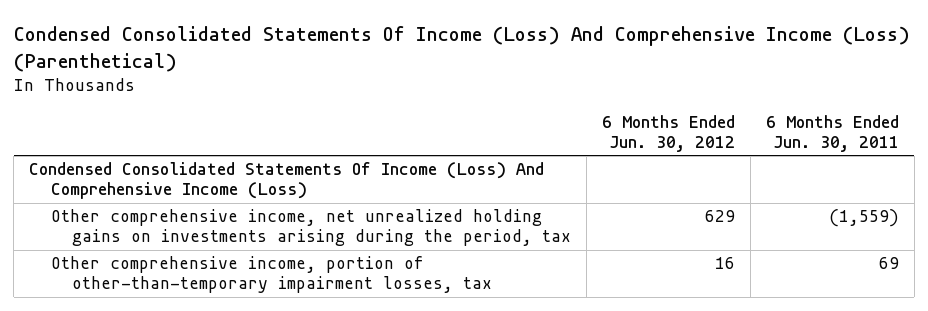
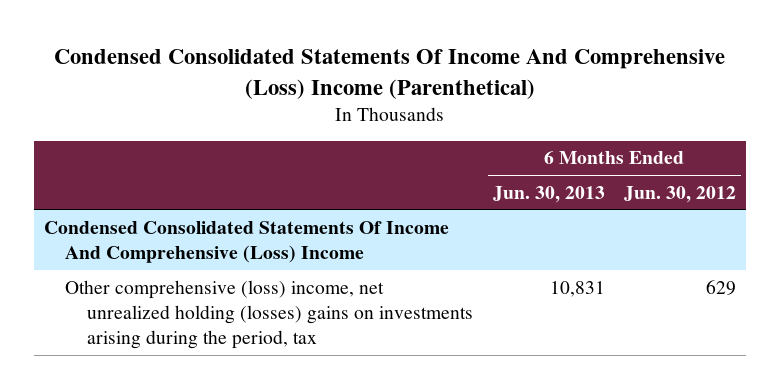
- Condensed Consolidated Statements Of Income (Loss) And Comprehensive Income (Loss) (Parenthetical)
+ Condensed Consolidated Statements Of Income And Comprehensive (Loss) Income (Parenthetical)
- | 6 Months Ended Jun. 30, 2012 | 6 Months Ended Jun. 30, 2011
+ | 6 Months Ended Jun. 30, 2013 | 6 Months Ended Jun. 30, 2012
- Condensed Consolidated Statements Of Income (Loss) And Comprehensive Income (Loss)
- Other comprehensive income, net unrealized holding gains on investments arising during the period, tax | 629 | (1,559)
- Other comprehensive income, portion of other-than-temporary impairment losses, tax | 16 | 69
+ Condensed Consolidated Statements Of Income And Comprehensive (Loss) Income
+ Other comprehensive (loss) income, net unrealized holding (losses) gains on investments arising during the period, tax | 10,831 | 629

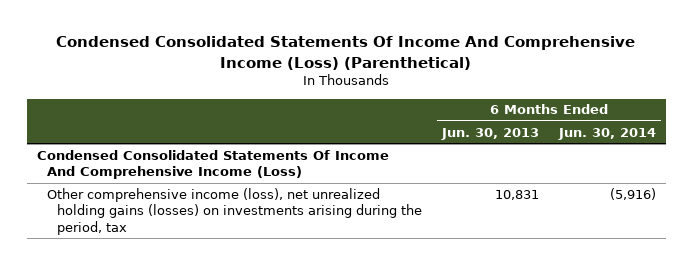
- Condensed Consolidated Statements Of Income And Comprehensive (Loss) Income (Parenthetical)
+ Condensed Consolidated Statements Of Income And Comprehensive Income (Loss) (Parenthetical)
- | 6 Months Ended Jun. 30, 2013 | 6 Months Ended Jun. 30, 2012
+ | 6 Months Ended Jun. 30, 2013 | 6 Months Ended Jun. 30, 2014
- Condensed Consolidated Statements Of Income And Comprehensive (Loss) Income
- Other comprehensive (loss) income, net unrealized holding (losses) gains on investments arising during the period, tax | 10,831 | 629
+ Condensed Consolidated Statements Of Income And Comprehensive Income (Loss)
+ Other comprehensive income (loss), net unrealized holding gains (losses) on investments arising during the period, tax | 10,831 | (5,916)

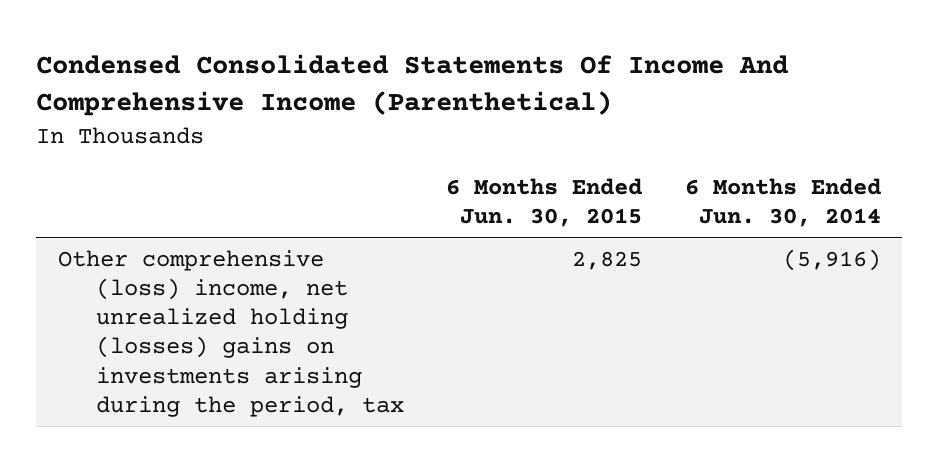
- Condensed Consolidated Statements Of Income And Comprehensive Income (Loss) (Parenthetical)
+ Condensed Consolidated Statements Of Income And Comprehensive Income (Parenthetical)
- | 6 Months Ended Jun. 30, 2013 | 6 Months Ended Jun. 30, 2014
+ | 6 Months Ended Jun. 30, 2015 | 6 Months Ended Jun. 30, 2014
- Condensed Consolidated Statements Of Income And Comprehensive Income (Loss)
- Other comprehensive income (loss), net unrealized holding gains (losses) on investments arising during the period, tax | 10,831 | (5,916)
+ Other comprehensive (loss) income, net unrealized holding (losses) gains on investments arising during the period, tax | 2,825 | (5,916)

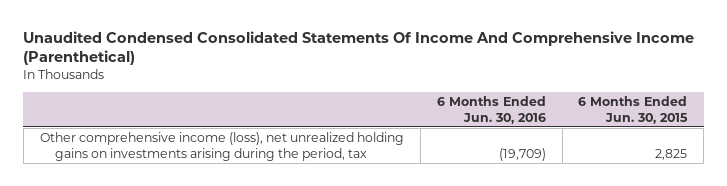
- Condensed Consolidated Statements Of Income And Comprehensive Income (Parenthetical)
+ Unaudited Condensed Consolidated Statements Of Income And Comprehensive Income (Parenthetical)
- | 6 Months Ended Jun. 30, 2015 | 6 Months Ended Jun. 30, 2014
+ | 6 Months Ended Jun. 30, 2016 | 6 Months Ended Jun. 30, 2015
- Other comprehensive (loss) income, net unrealized holding (losses) gains on investments arising during the period, tax | 2,825 | (5,916)
+ Other comprehensive income (loss), net unrealized holding gains on investments arising during the period, tax | (19,709) | 2,825

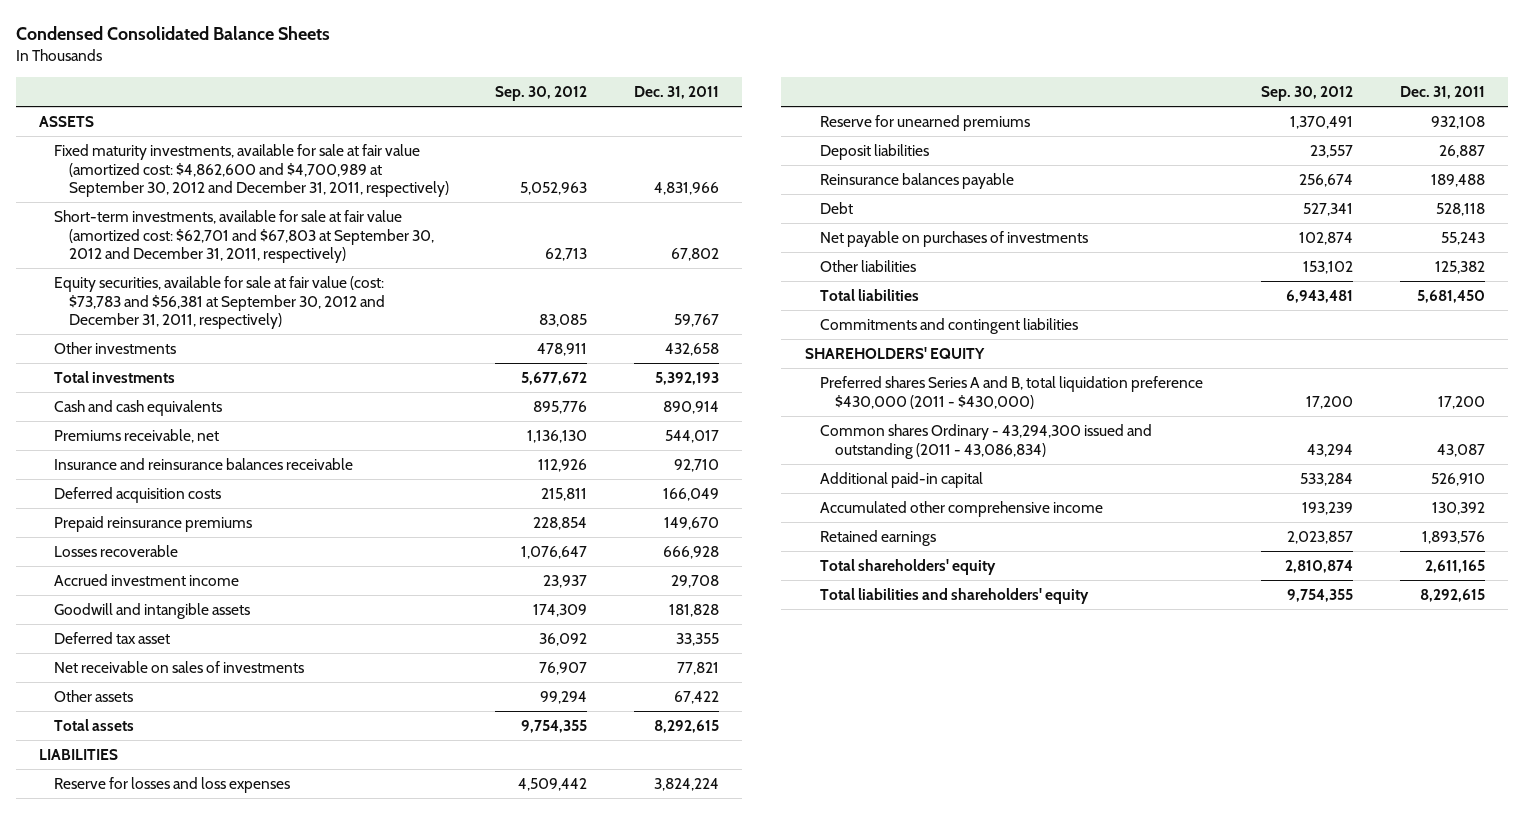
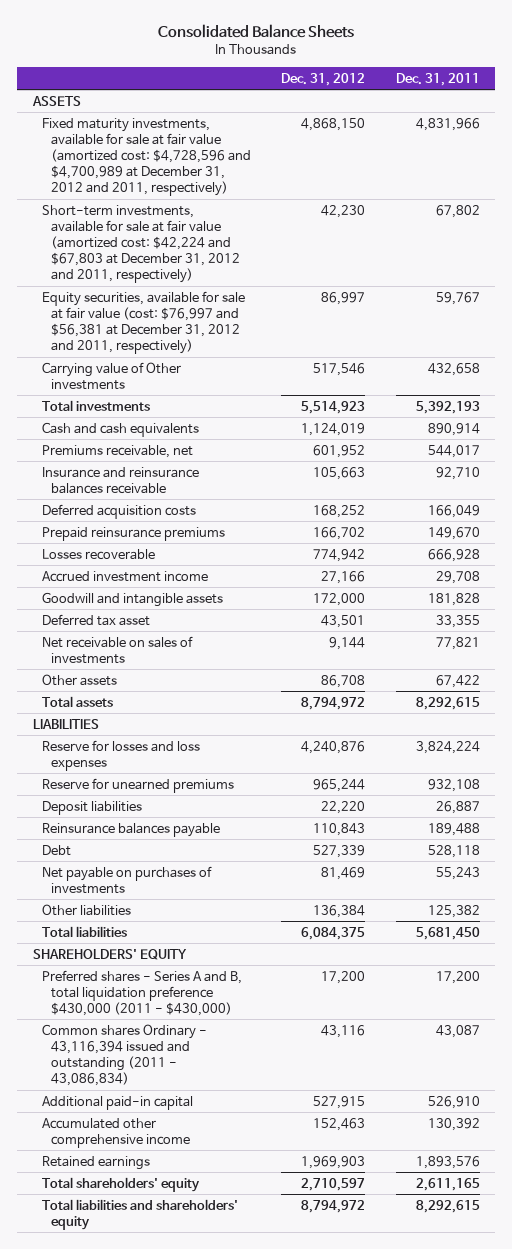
- Condensed Consolidated Balance Sheets
+ Consolidated Balance Sheets
- | Sep. 30, 2012 | Dec. 31, 2011
+ | Dec. 31, 2012 | Dec. 31, 2011
- Fixed maturity investments, available for sale at fair value (amortized cost: $4,862,600 and $4,700,989 at September 30, 2012 and December 31, 2011, respectively) | 5,052,963 | 4,831,966
- Short-term investments, available for sale at fair value (amortized cost: $62,701 and $67,803 at September 30, 2012 and December 31, 2011, respectively) | 62,713 | 67,802
- Equity securities, available for sale at fair value (cost: $73,783 and $56,381 at September 30, 2012 and December 31, 2011, respectively) | 83,085 | 59,767
- Other investments | 478,911 | 432,658
+ Fixed maturity investments, available for sale at fair value (amortized cost: $4,728,596 and $4,700,989 at December 31, 2012 and 2011, respectively) | 4,868,150 | 4,831,966
+ Short-term investments, available for sale at fair value (amortized cost: $42,224 and $67,803 at December 31, 2012 and 2011, respectively) | 42,230 | 67,802
+ Equity securities, available for sale at fair value (cost: $76,997 and $56,381 at December 31, 2012 and 2011, respectively) | 86,997 | 59,767
+ Carrying value of Other investments | 517,546 | 432,658
- Commitments and contingent liabilities
- Preferred shares Series A and B, total liquidation preference $430,000 (2011 - $430,000) | 17,200 | 17,200
- Common shares Ordinary - 43,294,300 issued and outstanding (2011 - 43,086,834) | 43,294 | 43,087
+ Preferred shares - Series A and B, total liquidation preference $430,000 (2011 - $430,000) | 17,200 | 17,200
+ Common shares Ordinary - 43,116,394 issued and outstanding (2011 - 43,086,834) | 43,116 | 43,087

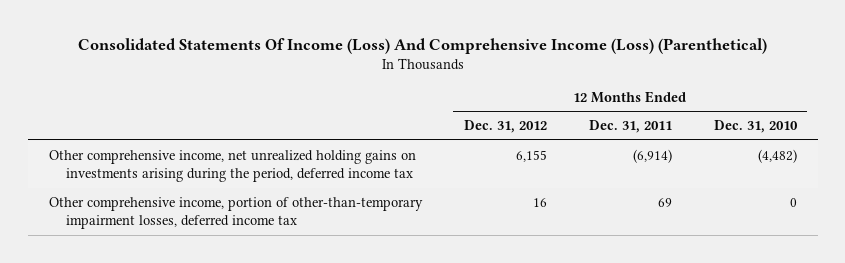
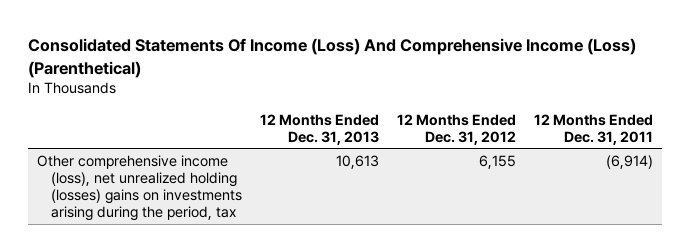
- | 12 Months Ended Dec. 31, 2012 | 12 Months Ended Dec. 31, 2011 | 12 Months Ended Dec. 31, 2010
+ | 12 Months Ended Dec. 31, 2013 | 12 Months Ended Dec. 31, 2012 | 12 Months Ended Dec. 31, 2011
- Other comprehensive income, net unrealized holding gains on investments arising during the period, deferred income tax | 6,155 | (6,914) | (4,482)
- Other comprehensive income, portion of other-than-temporary impairment losses, deferred income tax | 16 | 69 | 0
+ Other comprehensive income (loss), net unrealized holding (losses) gains on investments arising during the period, tax | 10,613 | 6,155 | (6,914)

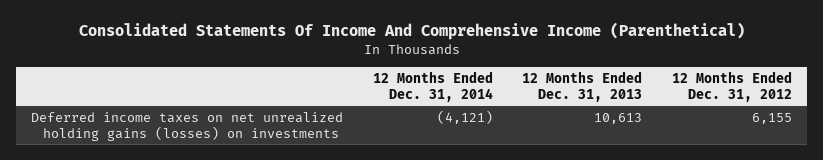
- Consolidated Statements Of Income (Loss) And Comprehensive Income (Loss) (Parenthetical)
+ Consolidated Statements Of Income And Comprehensive Income (Parenthetical)
- | 12 Months Ended Dec. 31, 2013 | 12 Months Ended Dec. 31, 2012 | 12 Months Ended Dec. 31, 2011
+ | 12 Months Ended Dec. 31, 2014 | 12 Months Ended Dec. 31, 2013 | 12 Months Ended Dec. 31, 2012
- Other comprehensive income (loss), net unrealized holding (losses) gains on investments arising during the period, tax | 10,613 | 6,155 | (6,914)
+ Deferred income taxes on net unrealized holding gains (losses) on investments | (4,121) | 10,613 | 6,155

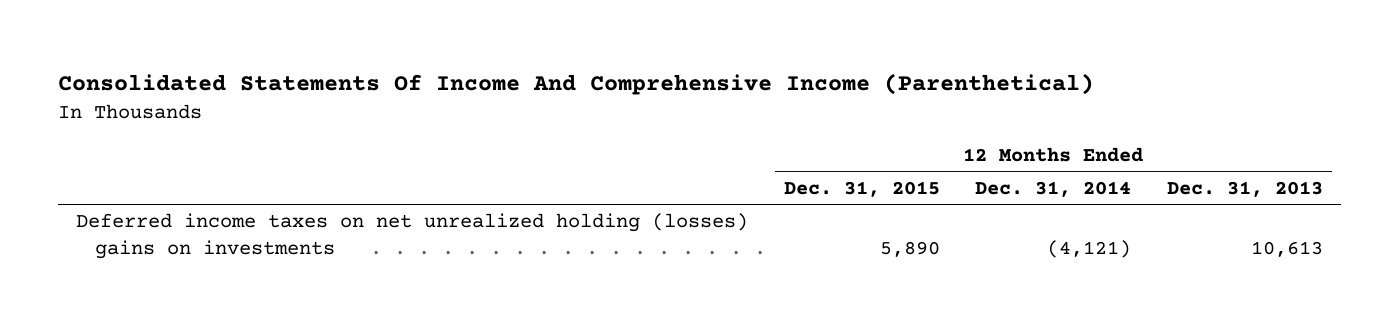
- | 12 Months Ended Dec. 31, 2014 | 12 Months Ended Dec. 31, 2013 | 12 Months Ended Dec. 31, 2012
+ | 12 Months Ended Dec. 31, 2015 | 12 Months Ended Dec. 31, 2014 | 12 Months Ended Dec. 31, 2013
- Deferred income taxes on net unrealized holding gains (losses) on investments | (4,121) | 10,613 | 6,155
+ Deferred income taxes on net unrealized holding (losses) gains on investments | 5,890 | (4,121) | 10,613

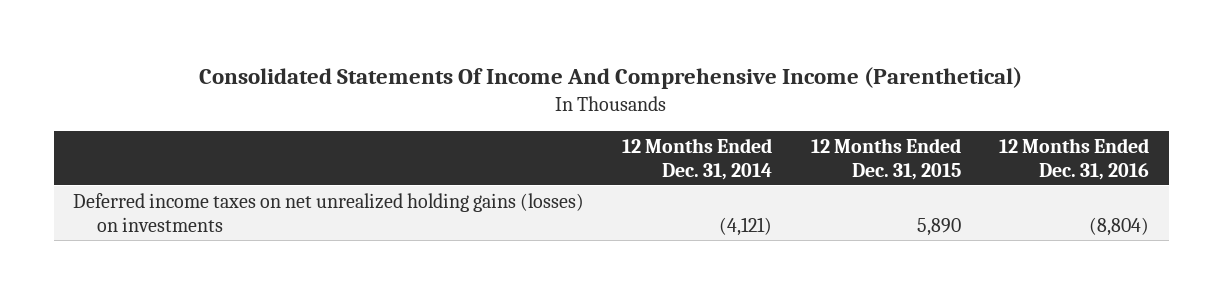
- | 12 Months Ended Dec. 31, 2015 | 12 Months Ended Dec. 31, 2014 | 12 Months Ended Dec. 31, 2013
+ | 12 Months Ended Dec. 31, 2014 | 12 Months Ended Dec. 31, 2015 | 12 Months Ended Dec. 31, 2016
- Deferred income taxes on net unrealized holding (losses) gains on investments | 5,890 | (4,121) | 10,613
+ Deferred income taxes on net unrealized holding gains (losses) on investments | (4,121) | 5,890 | (8,804)

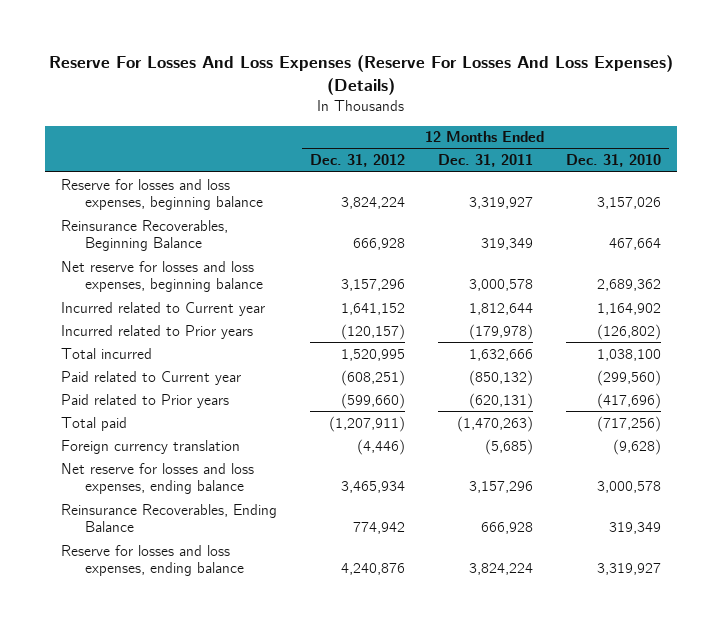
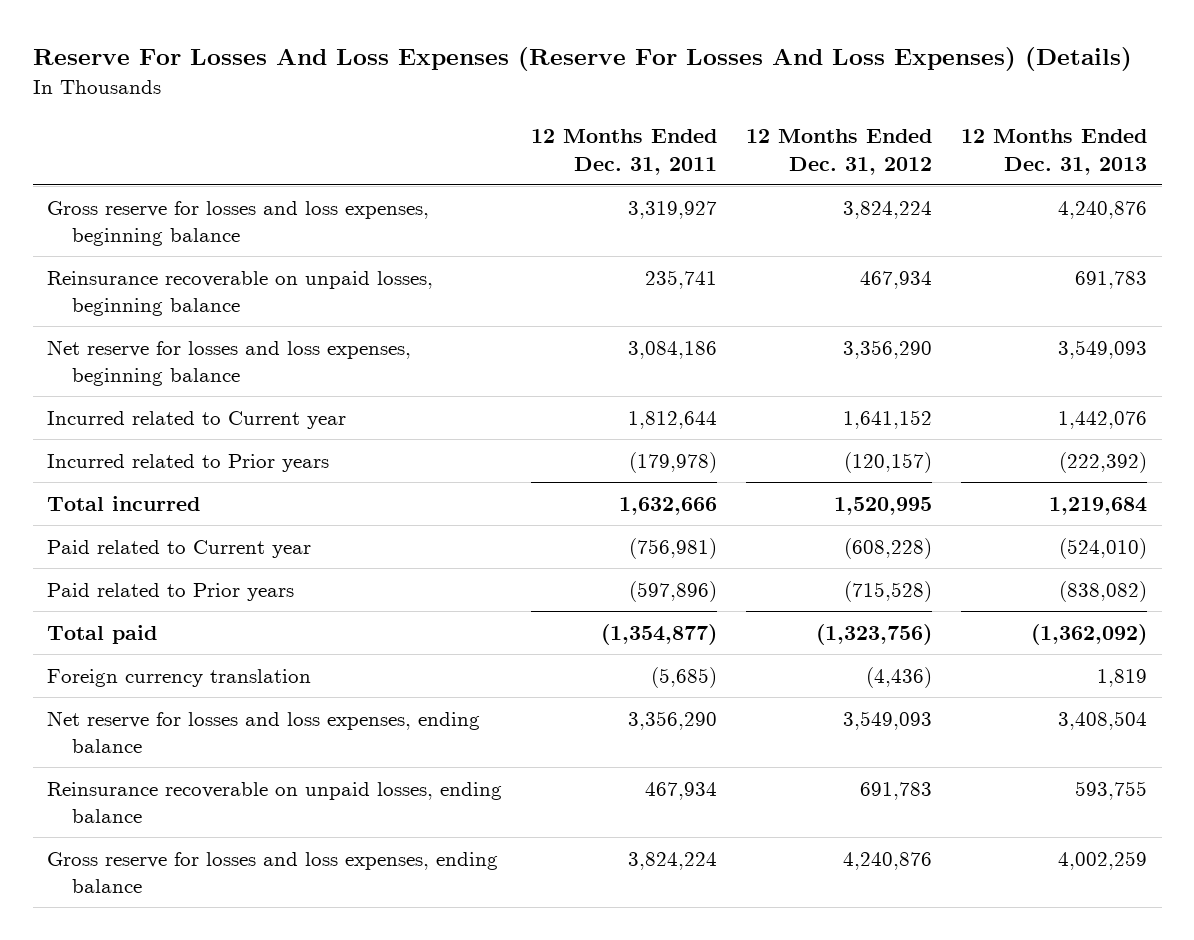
- | 12 Months Ended Dec. 31, 2012 | 12 Months Ended Dec. 31, 2011 | 12 Months Ended Dec. 31, 2010
+ | 12 Months Ended Dec. 31, 2011 | 12 Months Ended Dec. 31, 2012 | 12 Months Ended Dec. 31, 2013
- Reserve for losses and loss expenses, beginning balance | 3,824,224 | 3,319,927 | 3,157,026
- Reinsurance Recoverables, Beginning Balance | 666,928 | 319,349 | 467,664
- Net reserve for losses and loss expenses, beginning balance | 3,157,296 | 3,000,578 | 2,689,362
+ Gross reserve for losses and loss expenses, beginning balance | 3,319,927 | 3,824,224 | 4,240,876
+ Reinsurance recoverable on unpaid losses, beginning balance | 235,741 | 467,934 | 691,783
+ Net reserve for losses and loss expenses, beginning balance | 3,084,186 | 3,356,290 | 3,549,093
- Paid related to Current year | (608,251) | (850,132) | (299,560)
- Paid related to Prior years | (599,660) | (620,131) | (417,696)
- Total paid | (1,207,911) | (1,470,263) | (717,256)
- Foreign currency translation | (4,446) | (5,685) | (9,628)
- Net reserve for losses and loss expenses, ending balance | 3,465,934 | 3,157,296 | 3,000,578
- Reinsurance Recoverables, Ending Balance | 774,942 | 666,928 | 319,349
- Reserve for losses and loss expenses, ending balance | 4,240,876 | 3,824,224 | 3,319,927
+ Paid related to Current year | (756,981) | (608,228) | (524,010)
+ Paid related to Prior years | (597,896) | (715,528) | (838,082)
+ Total paid | (1,354,877) | (1,323,756) | (1,362,092)
+ Foreign currency translation | (5,685) | (4,436) | 1,819
+ Net reserve for losses and loss expenses, ending balance | 3,356,290 | 3,549,093 | 3,408,504
+ Reinsurance recoverable on unpaid losses, ending balance | 467,934 | 691,783 | 593,755
+ Gross reserve for losses and loss expenses, ending balance | 3,824,224 | 4,240,876 | 4,002,259

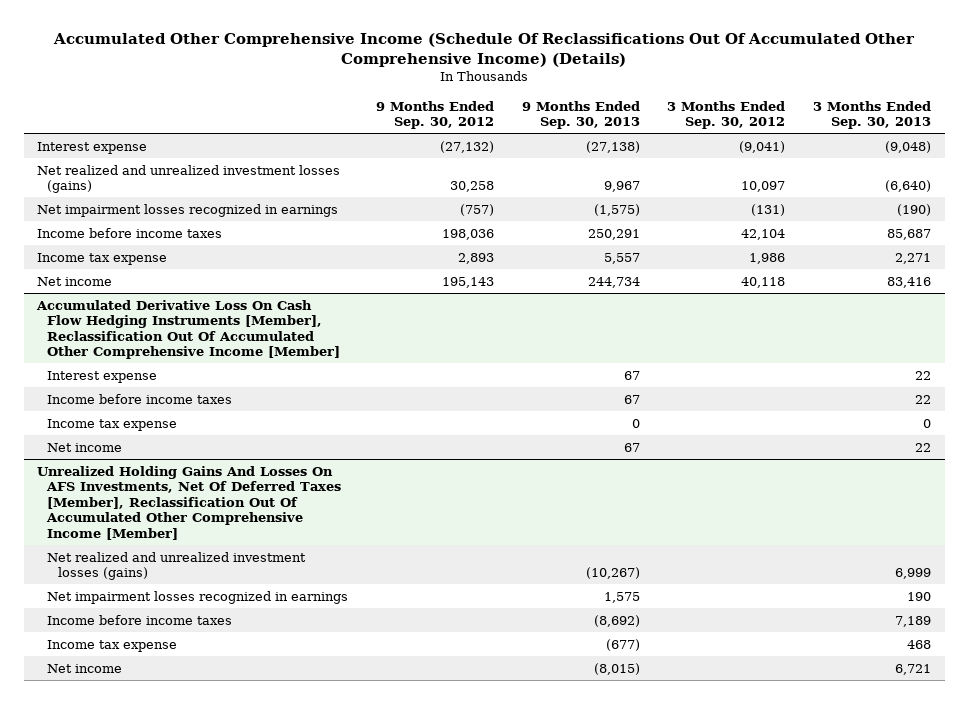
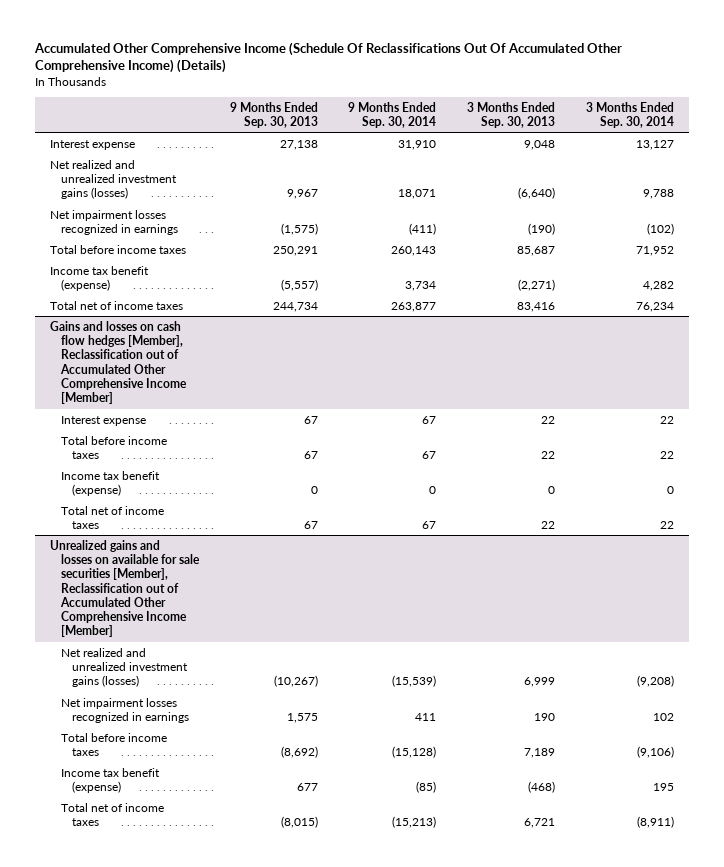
- | 9 Months Ended Sep. 30, 2012 | 9 Months Ended Sep. 30, 2013 | 3 Months Ended Sep. 30, 2012 | 3 Months Ended Sep. 30, 2013
+ | 9 Months Ended Sep. 30, 2013 | 9 Months Ended Sep. 30, 2014 | 3 Months Ended Sep. 30, 2013 | 3 Months Ended Sep. 30, 2014
- Interest expense | (27,132) | (27,138) | (9,041) | (9,048)
- Net realized and unrealized investment losses (gains) | 30,258 | 9,967 | 10,097 | (6,640)
+ Interest expense | 27,138 | 31,910 | 9,048 | 13,127
+ Net realized and unrealized investment gains (losses) | 9,967 | 18,071 | (6,640) | 9,788
- Income before income taxes | 198,036 | 250,291 | 42,104 | 85,687
- Income tax expense | 2,893 | 5,557 | 1,986 | 2,271
- Net income | 195,143 | 244,734 | 40,118 | 83,416
- Accumulated Derivative Loss On Cash Flow Hedging Instruments [Member], Reclassification Out Of Accumulated Other Comprehensive Income [Member]
+ Total before income taxes | 250,291 | 260,143 | 85,687 | 71,952
+ Income tax benefit (expense) | (5,557) | 3,734 | (2,271) | 4,282
+ Total net of income taxes | 244,734 | 263,877 | 83,416 | 76,234
+ Gains and losses on cash flow hedges [Member], Reclassification out of Accumulated Other Comprehensive Income [Member]
- Income before income taxes | | 67 | | 22
- Income tax expense | | 0 | | 0
- Net income | | 67 | | 22
- Unrealized Holding Gains And Losses On AFS Investments, Net Of Deferred Taxes [Member], Reclassification Out Of Accumulated Other Comprehensive Income [Member]
- Net realized and unrealized investment losses (gains) | | (10,267) | | 6,999
+ Total before income taxes | 67 | 67 | 22 | 22
+ Income tax benefit (expense) | 0 | 0 | 0 | 0
+ Total net of income taxes | 67 | 67 | 22 | 22
+ Unrealized gains and losses on available for sale securities [Member], Reclassification out of Accumulated Other Comprehensive Income [Member]
+ Net realized and unrealized investment gains (losses) | (10,267) | (15,539) | 6,999 | (9,208)
- Income before income taxes | | (8,692) | | 7,189
- Income tax expense | | (677) | | 468
- Net income | | (8,015) | | 6,721
+ Total before income taxes | (8,692) | (15,128) | 7,189 | (9,106)
+ Income tax benefit (expense) | 677 | (85) | (468) | 195
+ Total net of income taxes | (8,015) | (15,213) | 6,721 | (8,911)

